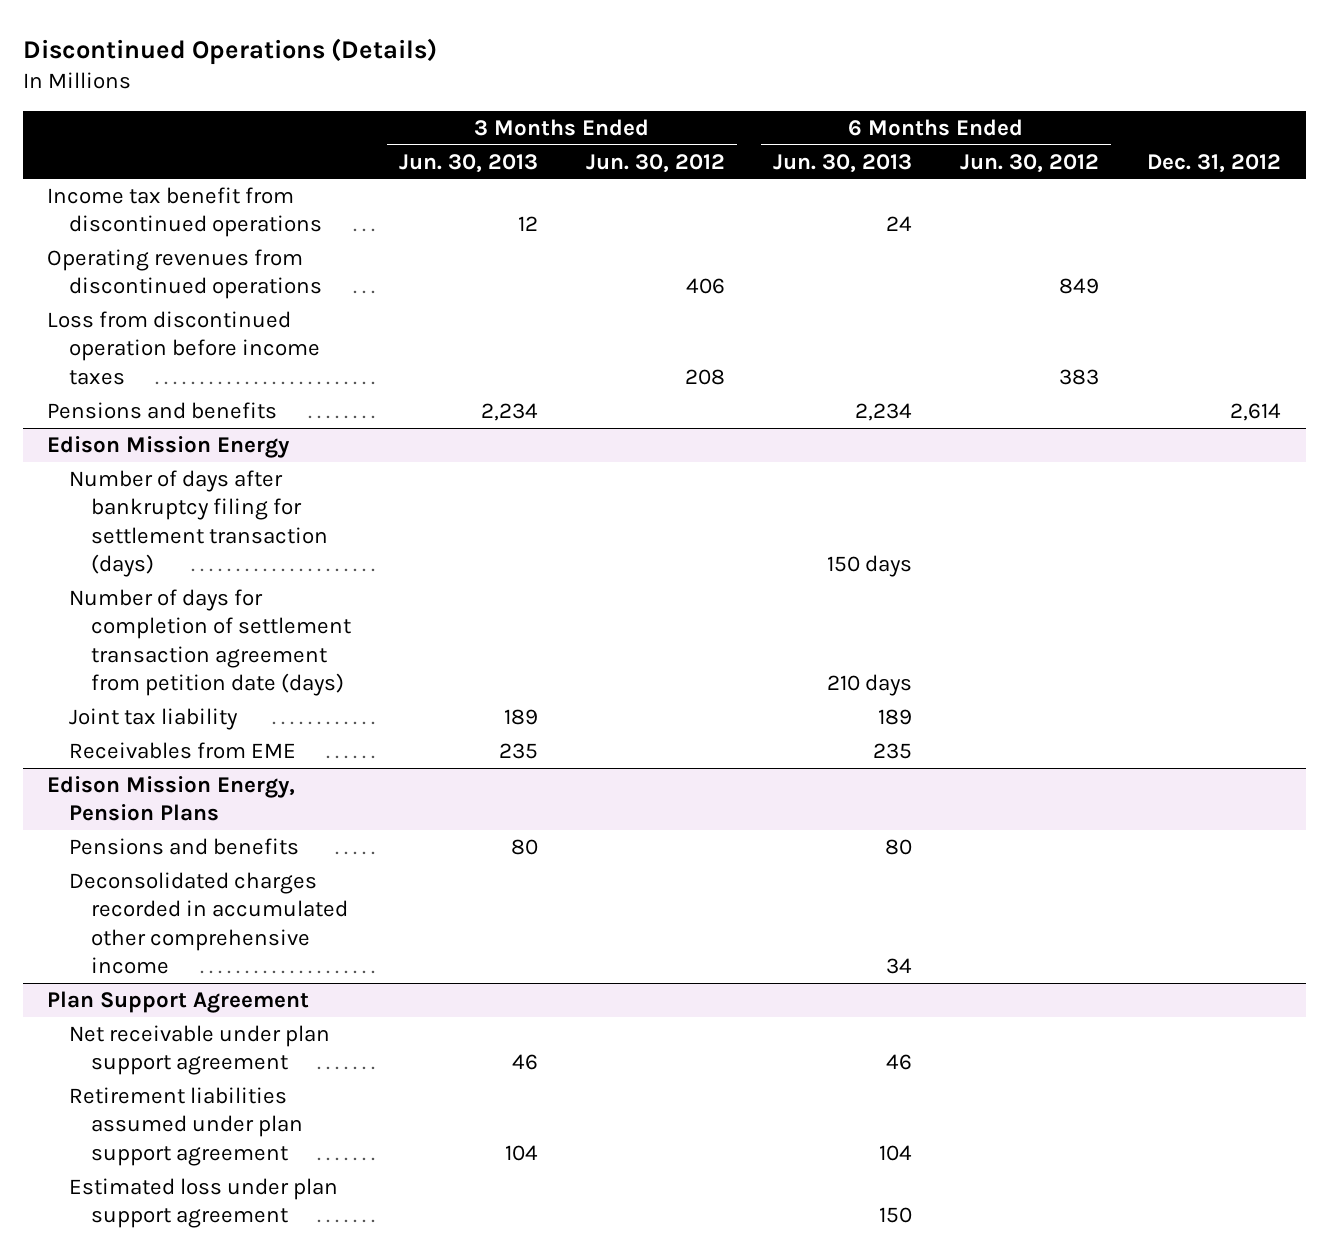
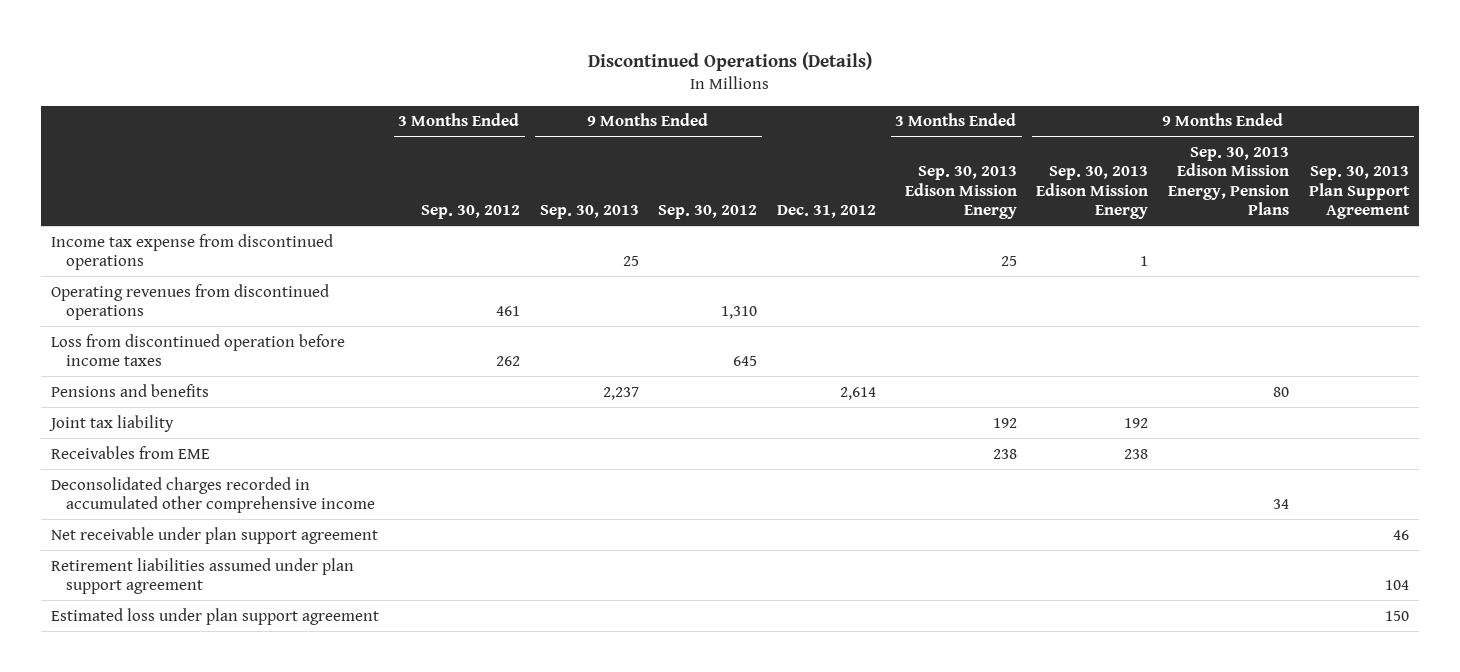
- | 3 Months Ended Jun. 30, 2013 | 3 Months Ended Jun. 30, 2012 | 6 Months Ended Jun. 30, 2013 | 6 Months Ended Jun. 30, 2012 | Dec. 31, 2012
+ | 3 Months Ended Sep. 30, 2012 | 9 Months Ended Sep. 30, 2013 | 9 Months Ended Sep. 30, 2012 | Dec. 31, 2012 | 3 Months Ended Sep. 30, 2013 Edison Mission Energy | 9 Months Ended Sep. 30, 2013 Edison Mission Energy | 9 Months Ended Sep. 30, 2013 Edison Mission Energy, Pension Plans | 9 Months Ended Sep. 30, 2013 Plan Support Agreement
- Income tax benefit from discontinued operations | 12 | | 24 | |
+ Income tax expense from discontinued operations | | 25 | | | 25 | 1 | |
- Edison Mission Energy
- Number of days after bankruptcy filing for settlement transaction (days) | | | 150 days | |
- Number of days for completion of settlement transaction agreement from petition date (days) | | | 210 days | |
- Joint tax liability | 189 | | 189 | |
- Receivables from EME | 235 | | 235 | |
- Edison Mission Energy, Pension Plans
- Pensions and benefits | 80 | | 80 | |
- Deconsolidated charges recorded in accumulated other comprehensive income | | | 34 | |
- Plan Support Agreement
- Net receivable under plan support agreement | 46 | | 46 | |
- Retirement liabilities assumed under plan support agreement | 104 | | 104 | |
- Estimated loss under plan support agreement | | | 150 | |
+ Joint tax liability | | | | | 192 | 192 | |
+ Receivables from EME | | | | | 238 | 238 | |
+ Deconsolidated charges recorded in accumulated other comprehensive income | | | | | | | 34 |
+ Net receivable under plan support agreement | | | | | | | | 46
+ Retirement liabilities assumed under plan support agreement | | | | | | | | 104
+ Estimated loss under plan support agreement | | | | | | | | 150

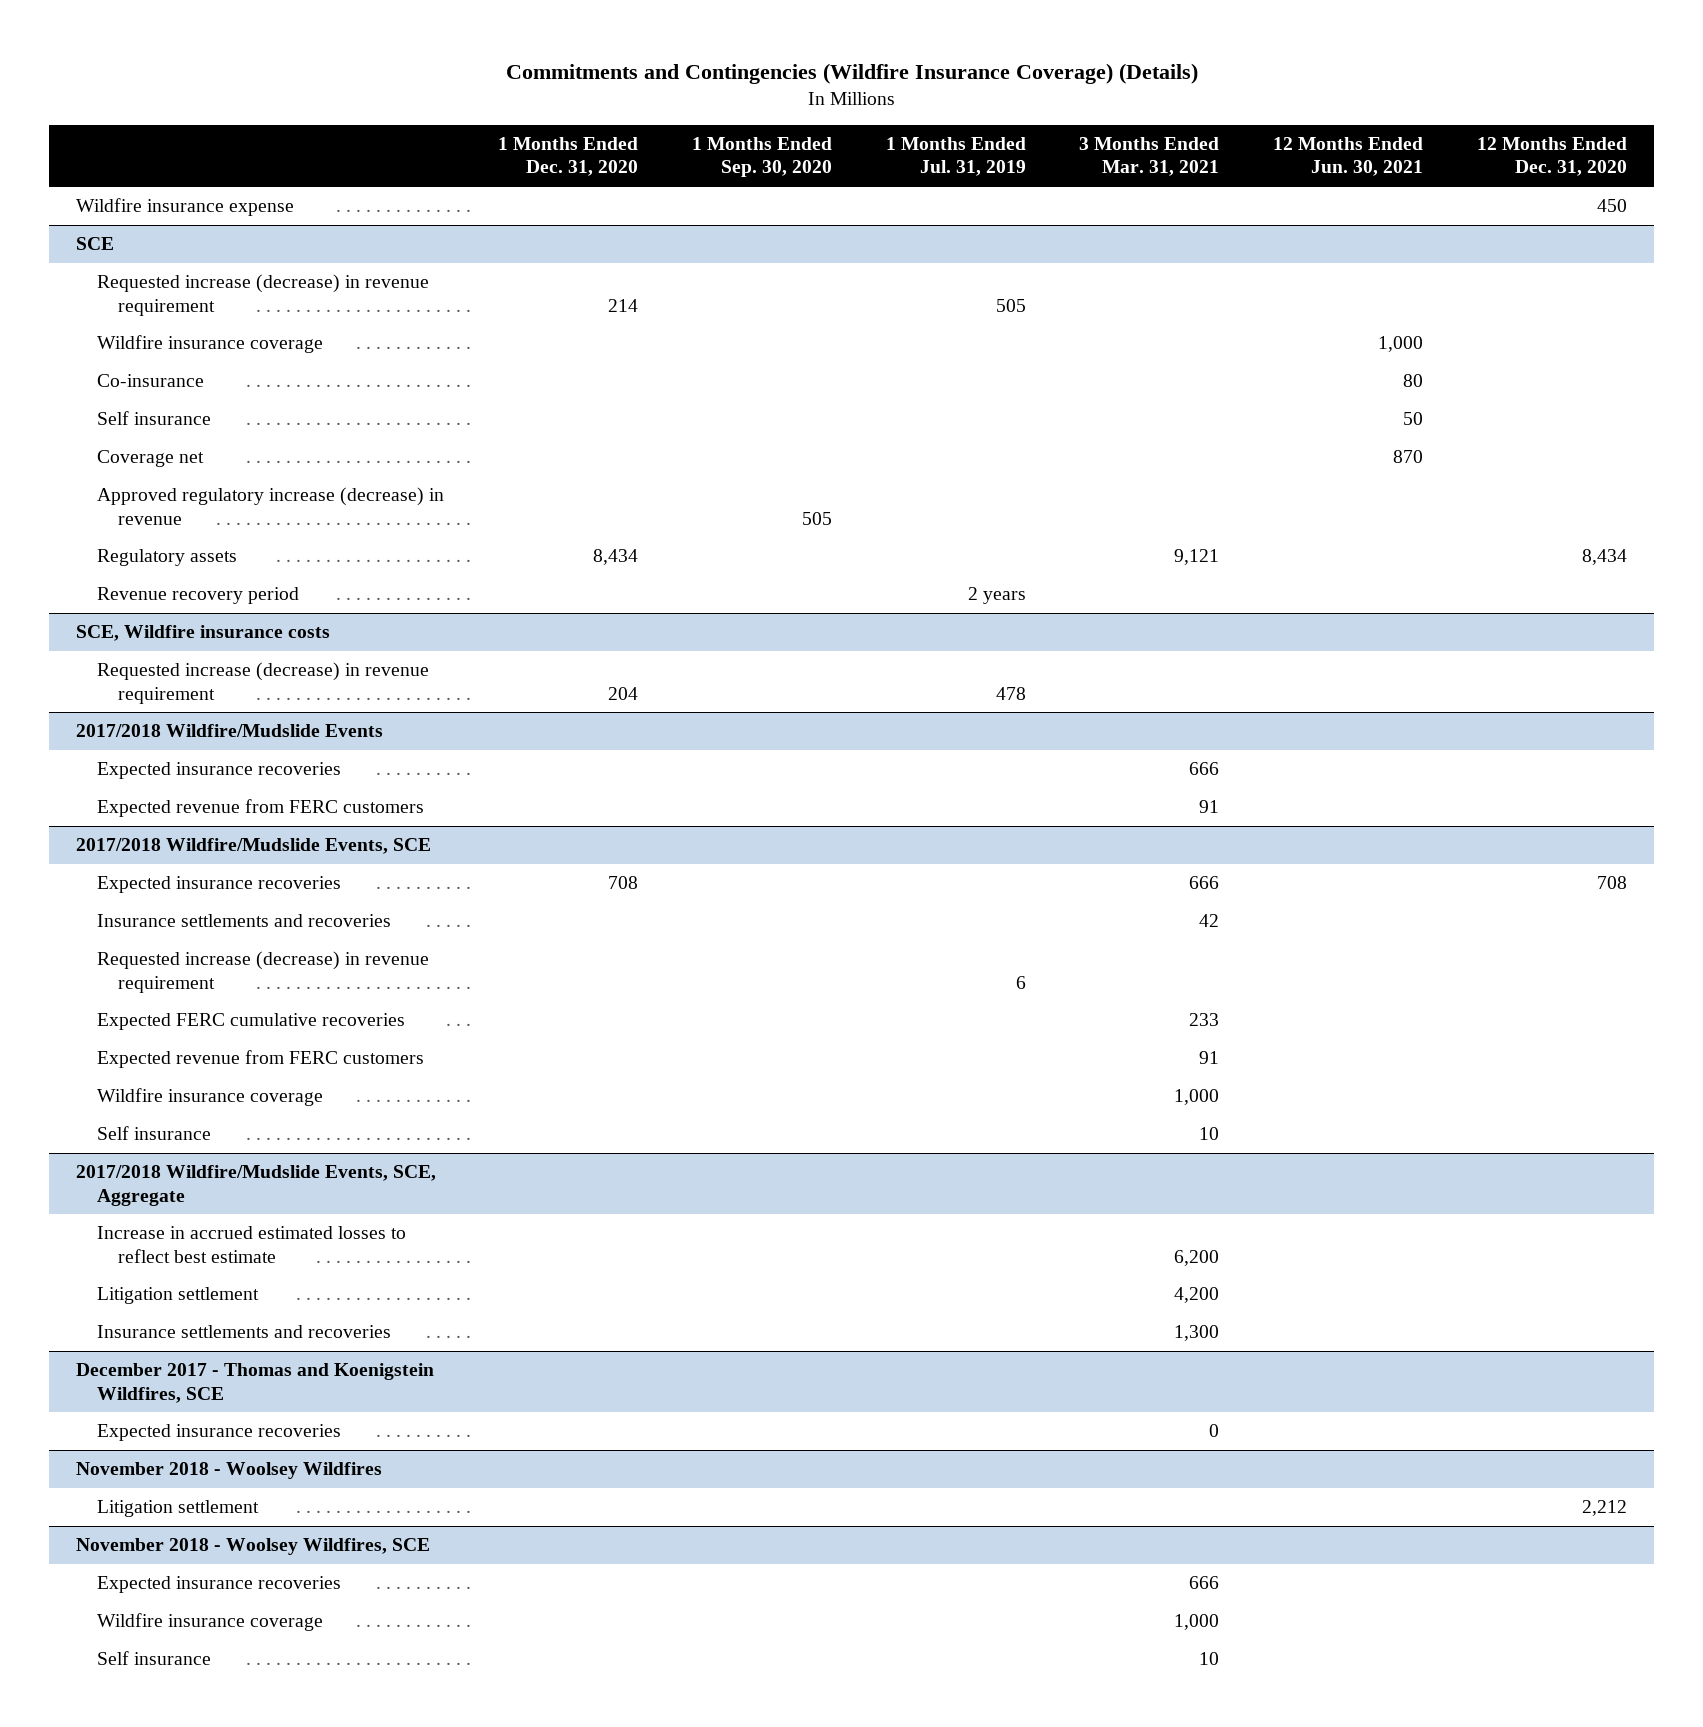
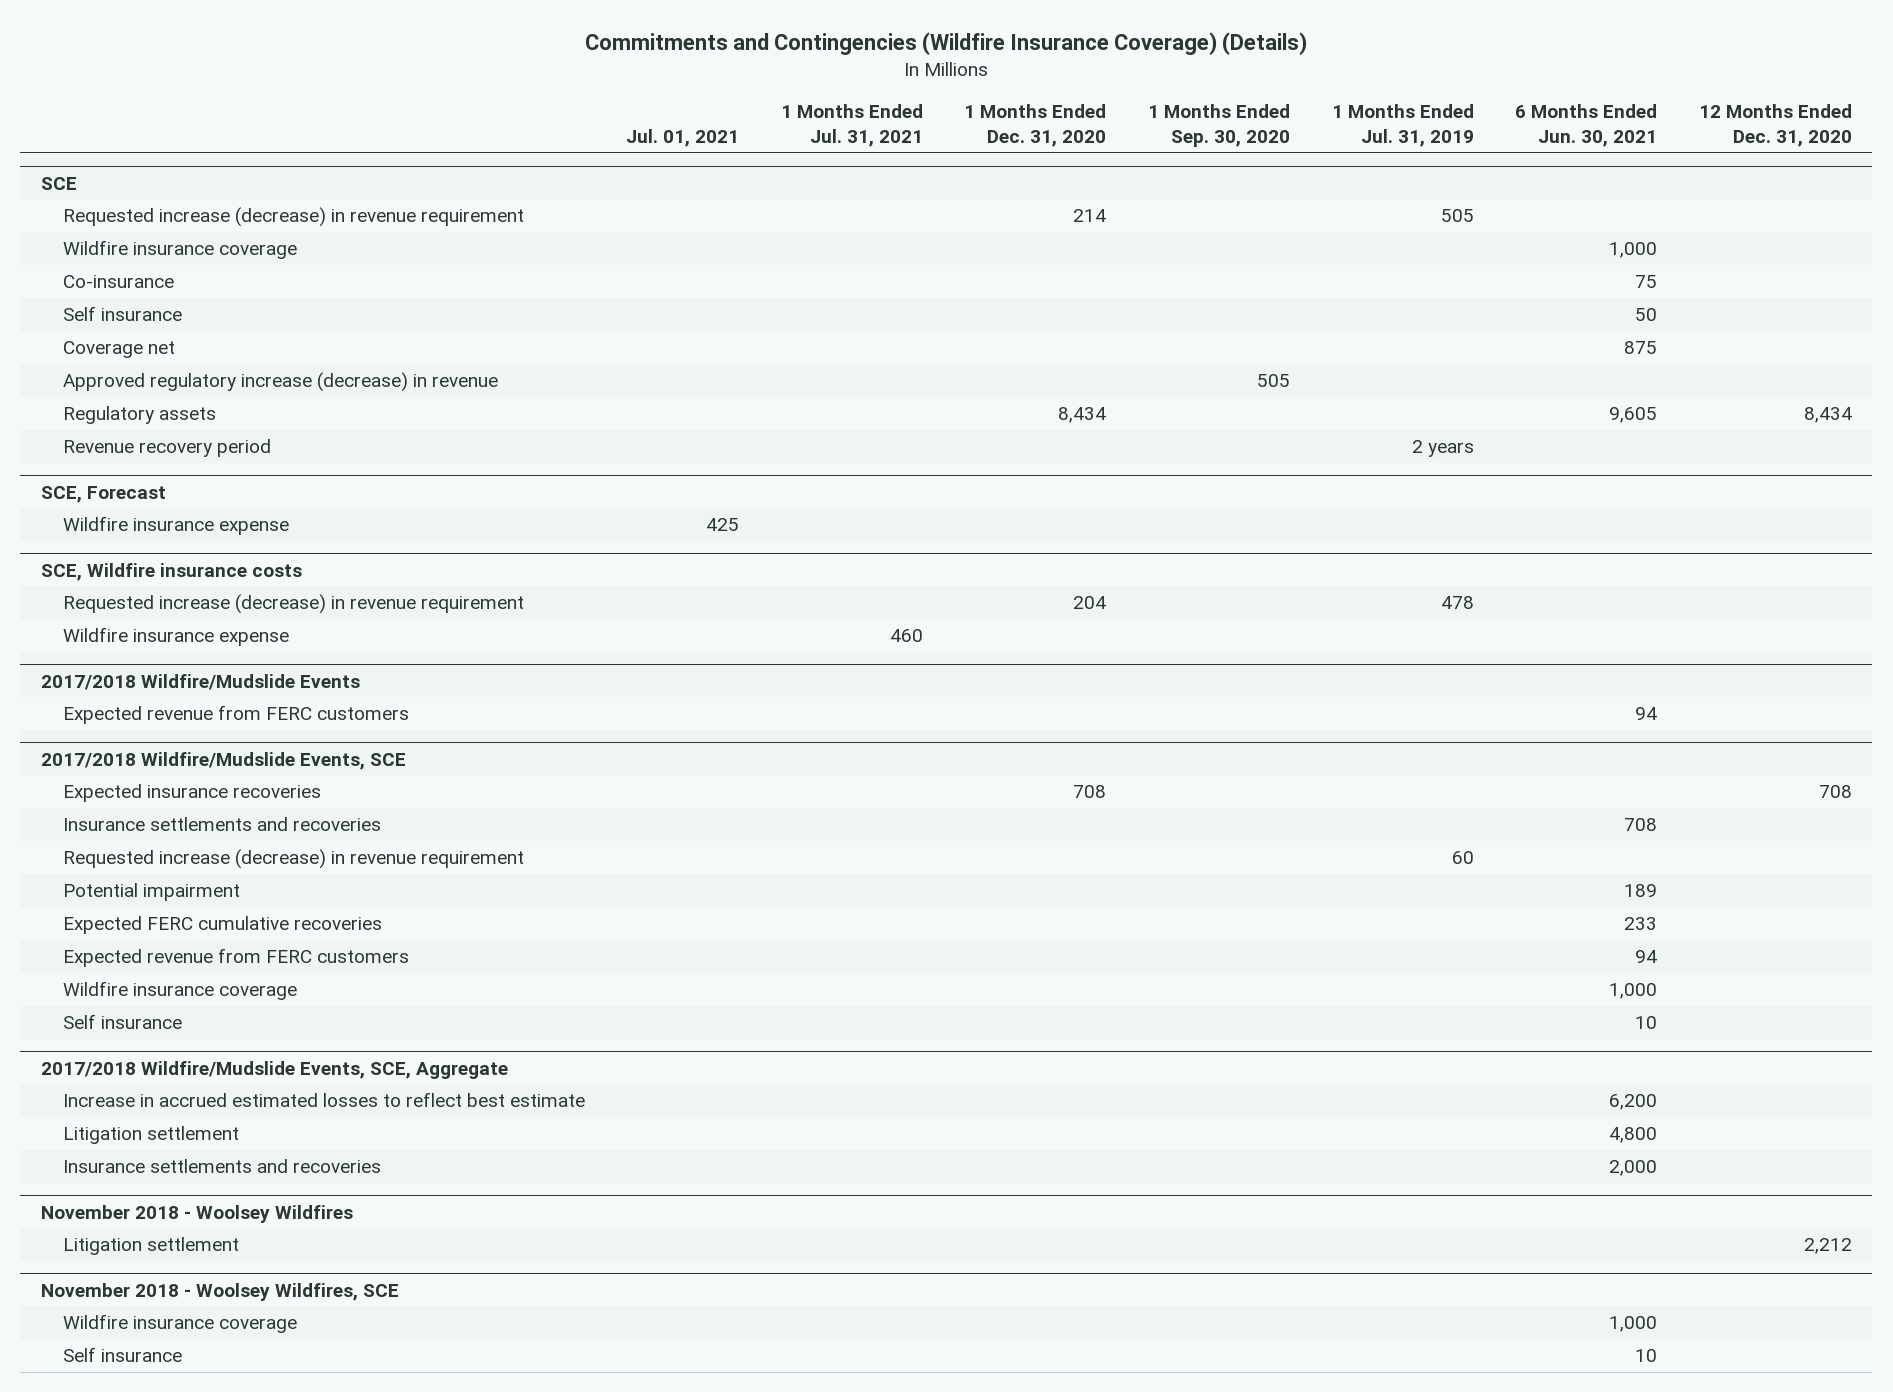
- | 1 Months Ended Dec. 31, 2020 | 1 Months Ended Sep. 30, 2020 | 1 Months Ended Jul. 31, 2019 | 3 Months Ended Mar. 31, 2021 | 12 Months Ended Jun. 30, 2021 | 12 Months Ended Dec. 31, 2020
+ | Jul. 01, 2021 | 1 Months Ended Jul. 31, 2021 | 1 Months Ended Dec. 31, 2020 | 1 Months Ended Sep. 30, 2020 | 1 Months Ended Jul. 31, 2019 | 6 Months Ended Jun. 30, 2021 | 12 Months Ended Dec. 31, 2020
- Wildfire insurance expense | | | | | | 450
+ SCE, Forecast
+ Wildfire insurance expense | 425 | | | | | |
@ SCE, Wildfire insurance costs
+ Wildfire insurance expense | | 460 | | | | |
@ 2017/2018 Wildfire/Mudslide Events
- Expected insurance recoveries | | | | 666 | |
@ 2017/2018 Wildfire/Mudslide Events, SCE
- Requested increase (decrease) in revenue requirement | | | 6 | | |
+ Requested increase (decrease) in revenue requirement | | | | | 60 | |
+ Potential impairment | | | | | | 189 |
- December 2017 - Thomas and Koenigstein Wildfires, SCE
- Expected insurance recoveries | | | | 0 | |
@ November 2018 - Woolsey Wildfires, SCE
- Expected insurance recoveries | | | | 666 | |

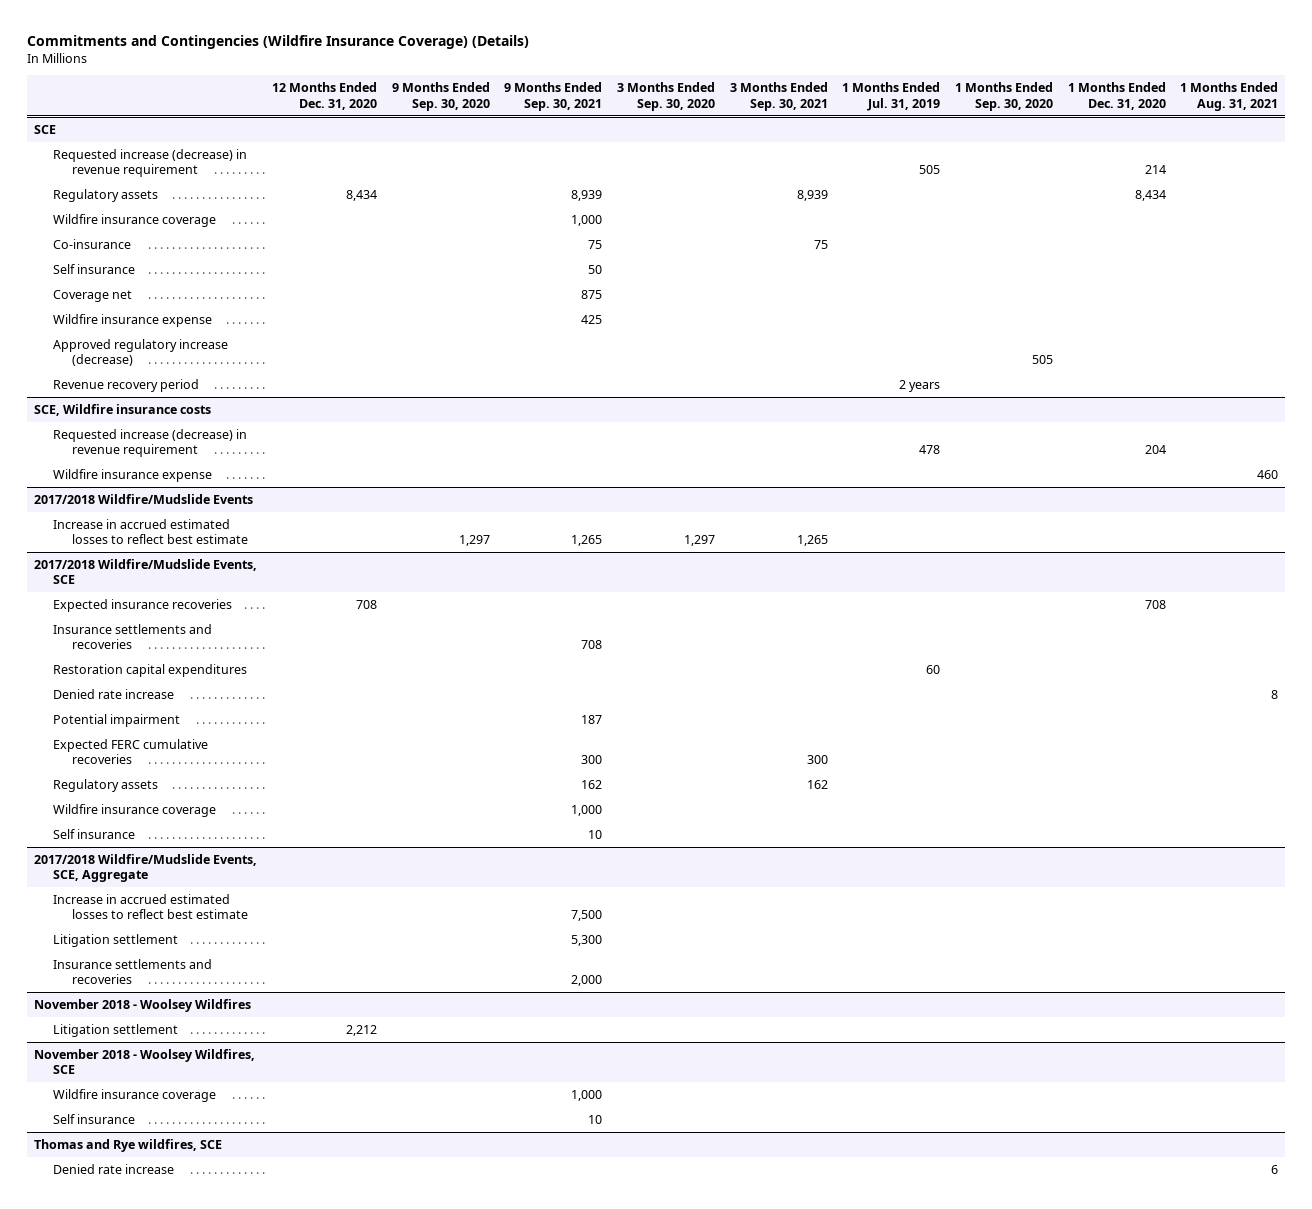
- | Jul. 01, 2021 | 1 Months Ended Jul. 31, 2021 | 1 Months Ended Dec. 31, 2020 | 1 Months Ended Sep. 30, 2020 | 1 Months Ended Jul. 31, 2019 | 6 Months Ended Jun. 30, 2021 | 12 Months Ended Dec. 31, 2020
+ | 12 Months Ended Dec. 31, 2020 | 9 Months Ended Sep. 30, 2020 | 9 Months Ended Sep. 30, 2021 | 3 Months Ended Sep. 30, 2020 | 3 Months Ended Sep. 30, 2021 | 1 Months Ended Jul. 31, 2019 | 1 Months Ended Sep. 30, 2020 | 1 Months Ended Dec. 31, 2020 | 1 Months Ended Aug. 31, 2021
@ SCE
moved up: Regulatory assets | 8,434 | | 8,939 | | 8,939 | | | 8,434 |
- Approved regulatory increase (decrease) in revenue | | | | 505 | | |
+ Wildfire insurance expense | | | 425 | | | | | |
+ Approved regulatory increase (decrease) | | | | | | | 505 | |
- SCE, Forecast
- Wildfire insurance expense | 425 | | | | | |
@ 2017/2018 Wildfire/Mudslide Events
- Expected revenue from FERC customers | | | | | | 94 |
+ Increase in accrued estimated losses to reflect best estimate | | 1,297 | 1,265 | 1,297 | 1,265 | | | |
@ 2017/2018 Wildfire/Mudslide Events, SCE
- Requested increase (decrease) in revenue requirement | | | | | 60 | |
+ Restoration capital expenditures | | | | | | 60 | | |
+ Denied rate increase | | | | | | | | | 8
- Expected revenue from FERC customers | | | | | | 94 |
+ Regulatory assets | | | 162 | | 162 | | | |
+ Thomas and Rye wildfires, SCE
+ Denied rate increase | | | | | | | | | 6

